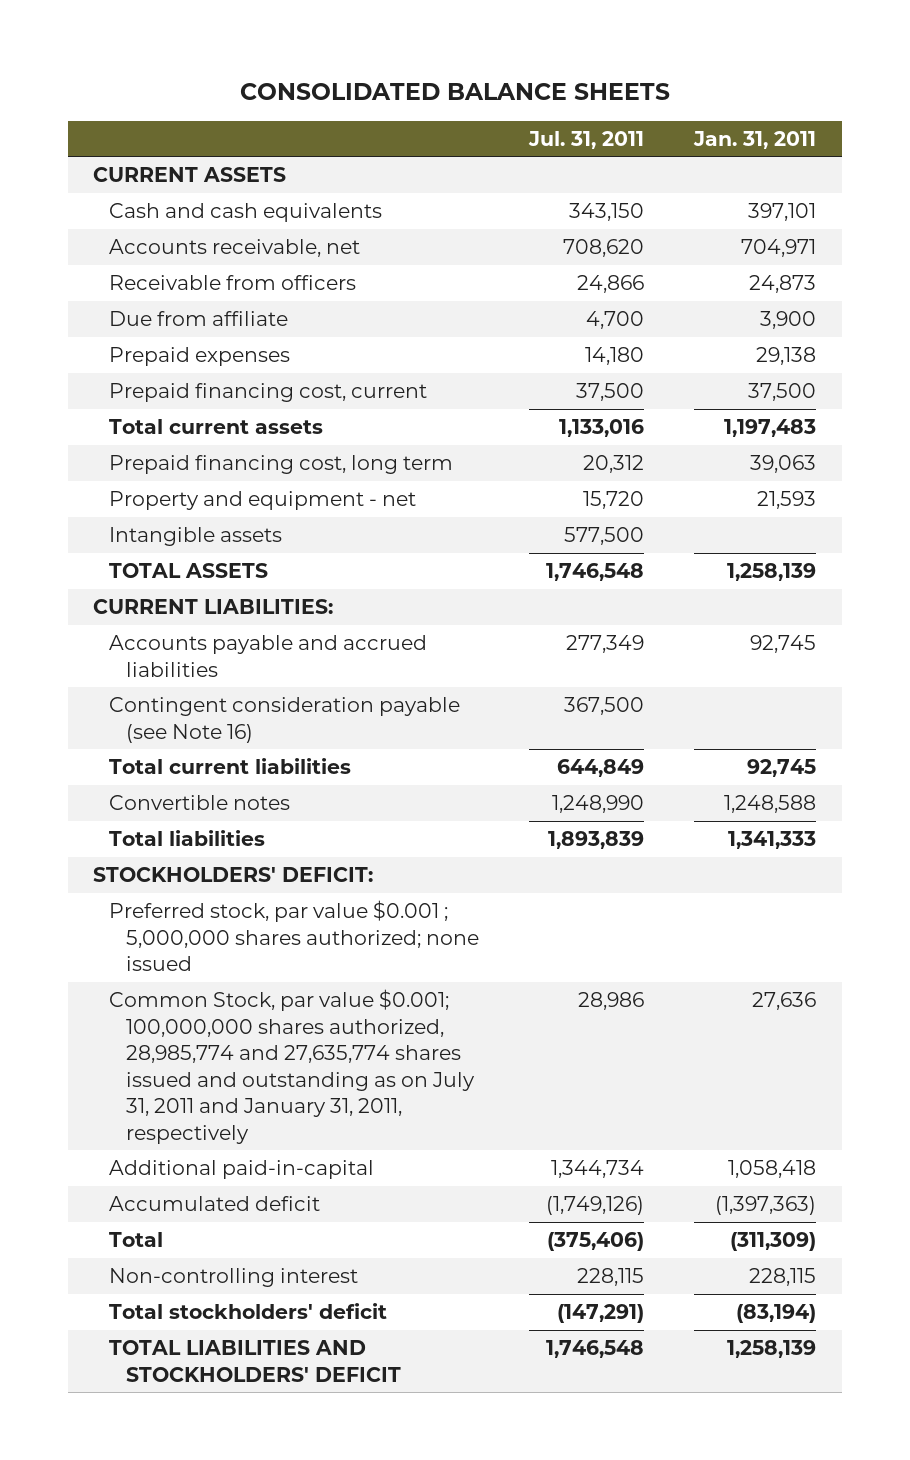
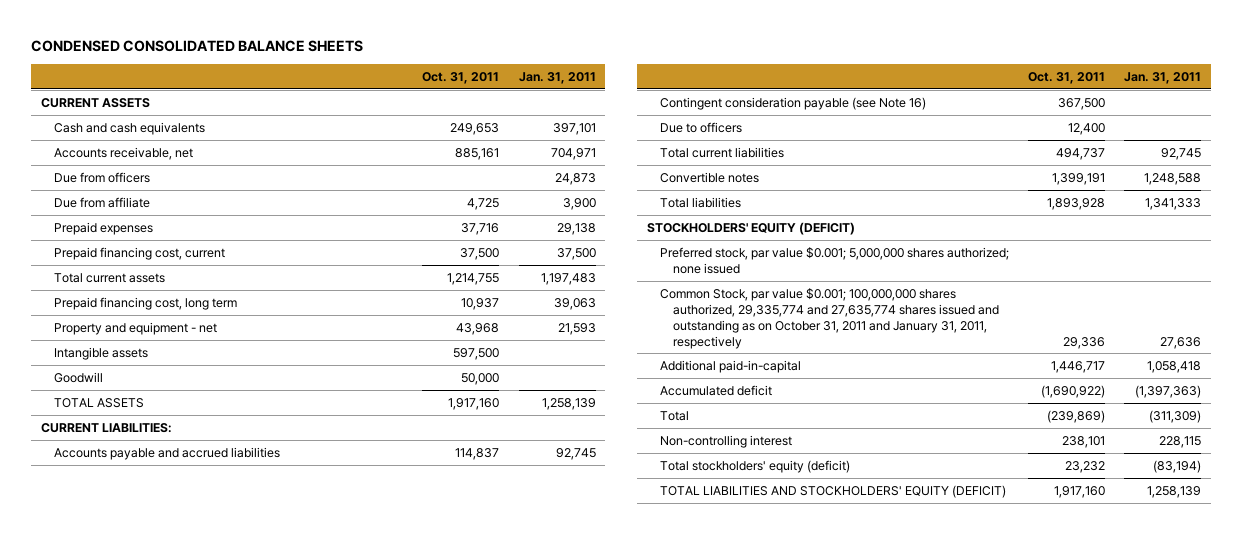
- CONSOLIDATED BALANCE SHEETS
+ CONDENSED CONSOLIDATED BALANCE SHEETS
- | Jul. 31, 2011 | Jan. 31, 2011
+ | Oct. 31, 2011 | Jan. 31, 2011
- Receivable from officers | 24,866 | 24,873
+ Due from officers | | 24,873
+ Goodwill | 50,000 |
+ Due to officers | 12,400 |
- STOCKHOLDERS' DEFICIT:
- Preferred stock, par value $0.001 ; 5,000,000 shares authorized; none issued
- Common Stock, par value $0.001; 100,000,000 shares authorized, 28,985,774 and 27,635,774 shares issued and outstanding as on July 31, 2011 and January 31, 2011, respectively | 28,986 | 27,636
+ STOCKHOLDERS' EQUITY (DEFICIT)
+ Preferred stock, par value $0.001; 5,000,000 shares authorized; none issued
+ Common Stock, par value $0.001; 100,000,000 shares authorized, 29,335,774 and 27,635,774 shares issued and outstanding as on October 31, 2011 and January 31, 2011, respectively | 29,336 | 27,636
- Total stockholders' deficit | (147,291) | (83,194)
- TOTAL LIABILITIES AND STOCKHOLDERS' DEFICIT | 1,746,548 | 1,258,139
+ Total stockholders' equity (deficit) | 23,232 | (83,194)
+ TOTAL LIABILITIES AND STOCKHOLDERS' EQUITY (DEFICIT) | 1,917,160 | 1,258,139

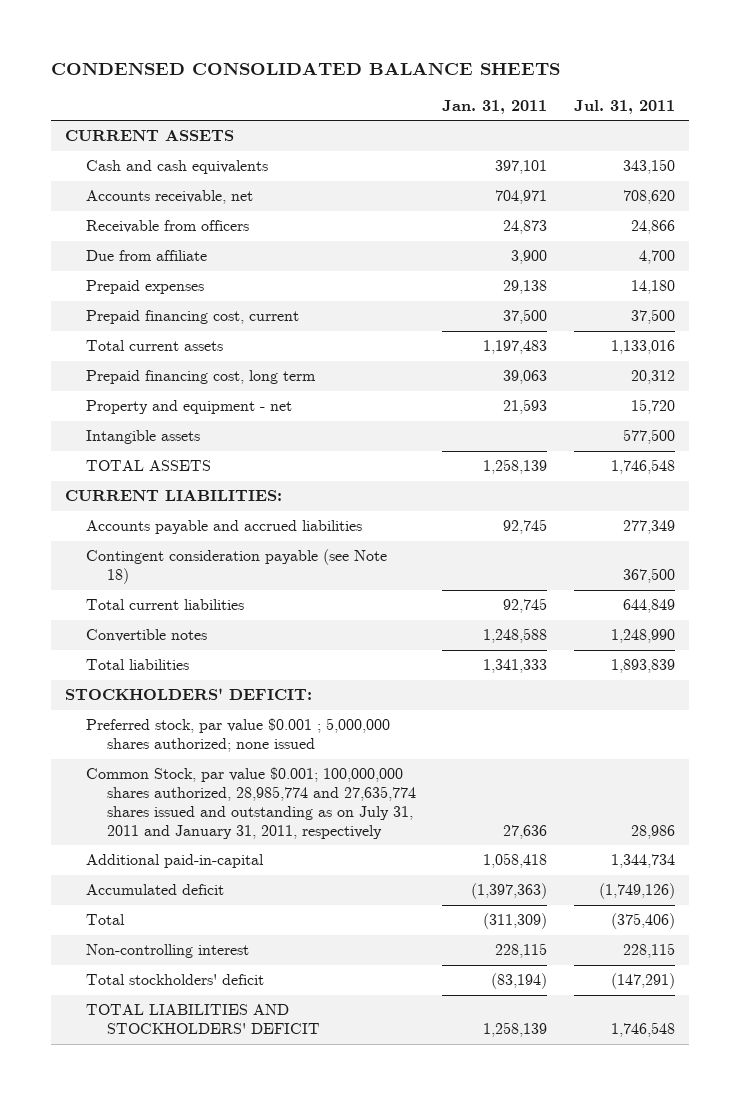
- | Oct. 31, 2011 | Jan. 31, 2011
+ | Jan. 31, 2011 | Jul. 31, 2011
- Due from officers | | 24,873
+ Receivable from officers | 24,873 | 24,866
- Goodwill | 50,000 |
- Contingent consideration payable (see Note 16) | 367,500 |
- Due to officers | 12,400 |
+ Contingent consideration payable (see Note 18) | | 367,500
- STOCKHOLDERS' EQUITY (DEFICIT)
- Preferred stock, par value $0.001; 5,000,000 shares authorized; none issued
- Common Stock, par value $0.001; 100,000,000 shares authorized, 29,335,774 and 27,635,774 shares issued and outstanding as on October 31, 2011 and January 31, 2011, respectively | 29,336 | 27,636
+ STOCKHOLDERS' DEFICIT:
+ Preferred stock, par value $0.001 ; 5,000,000 shares authorized; none issued
+ Common Stock, par value $0.001; 100,000,000 shares authorized, 28,985,774 and 27,635,774 shares issued and outstanding as on July 31, 2011 and January 31, 2011, respectively | 27,636 | 28,986
- Total stockholders' equity (deficit) | 23,232 | (83,194)
- TOTAL LIABILITIES AND STOCKHOLDERS' EQUITY (DEFICIT) | 1,917,160 | 1,258,139
+ Total stockholders' deficit | (83,194) | (147,291)
+ TOTAL LIABILITIES AND STOCKHOLDERS' DEFICIT | 1,258,139 | 1,746,548

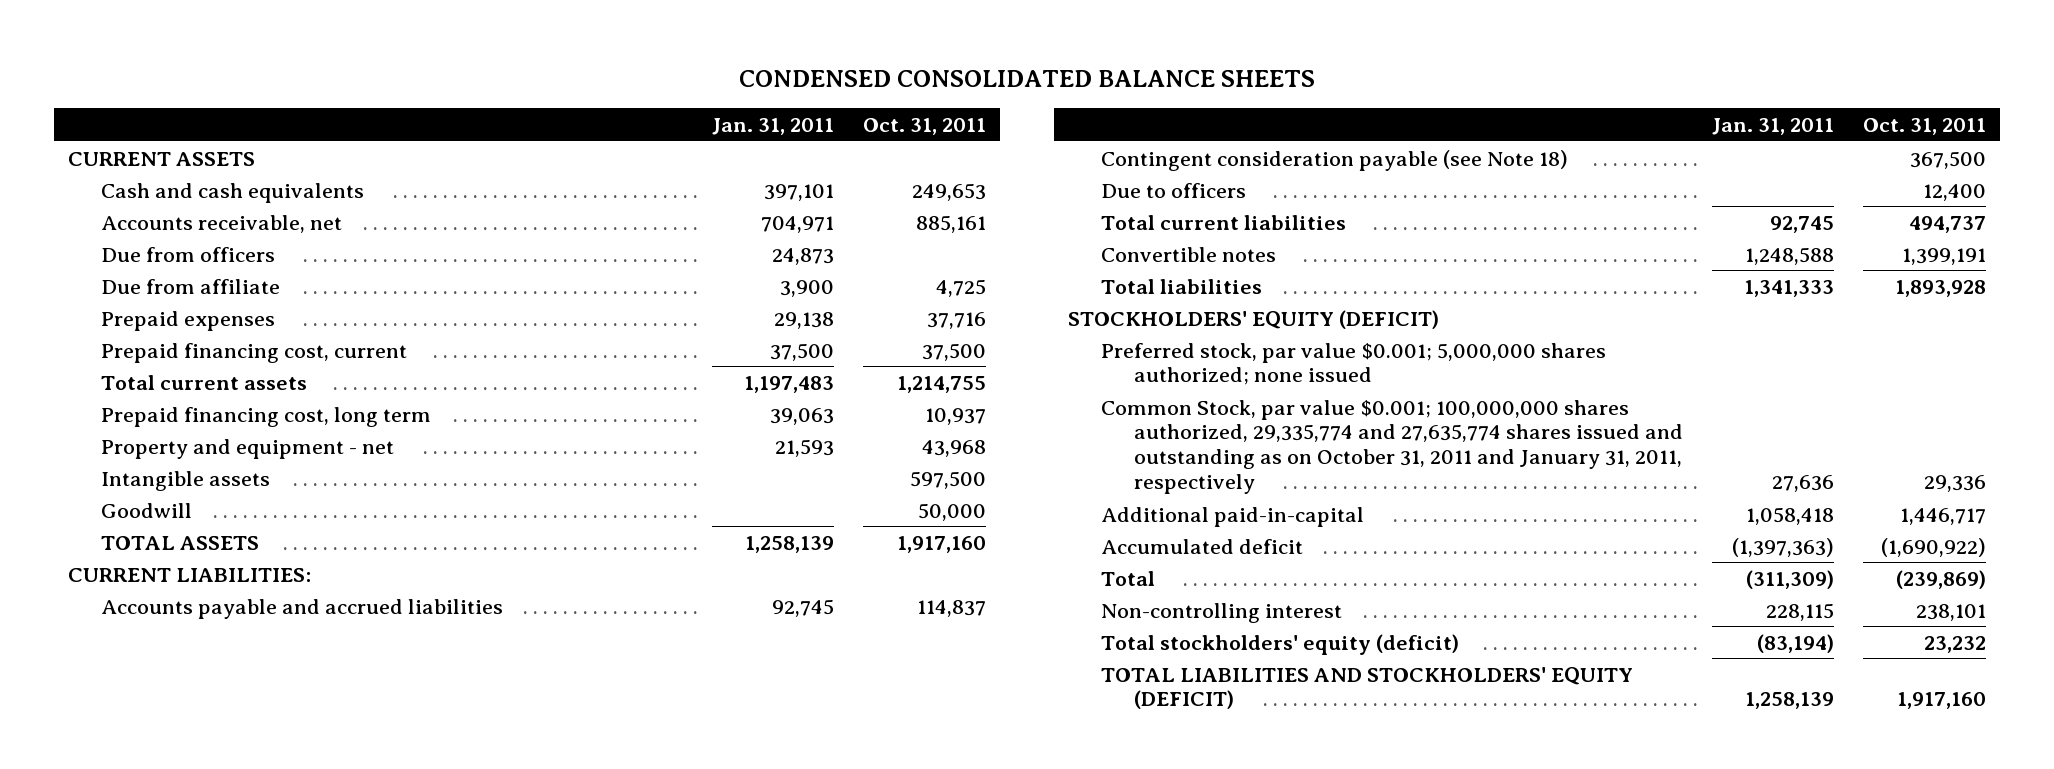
- | Jan. 31, 2011 | Jul. 31, 2011
+ | Jan. 31, 2011 | Oct. 31, 2011
- Receivable from officers | 24,873 | 24,866
+ Due from officers | 24,873 |
+ Goodwill | | 50,000
+ Due to officers | | 12,400
- STOCKHOLDERS' DEFICIT:
- Preferred stock, par value $0.001 ; 5,000,000 shares authorized; none issued
- Common Stock, par value $0.001; 100,000,000 shares authorized, 28,985,774 and 27,635,774 shares issued and outstanding as on July 31, 2011 and January 31, 2011, respectively | 27,636 | 28,986
+ STOCKHOLDERS' EQUITY (DEFICIT)
+ Preferred stock, par value $0.001; 5,000,000 shares authorized; none issued
+ Common Stock, par value $0.001; 100,000,000 shares authorized, 29,335,774 and 27,635,774 shares issued and outstanding as on October 31, 2011 and January 31, 2011, respectively | 27,636 | 29,336
- Total stockholders' deficit | (83,194) | (147,291)
- TOTAL LIABILITIES AND STOCKHOLDERS' DEFICIT | 1,258,139 | 1,746,548
+ Total stockholders' equity (deficit) | (83,194) | 23,232
+ TOTAL LIABILITIES AND STOCKHOLDERS' EQUITY (DEFICIT) | 1,258,139 | 1,917,160

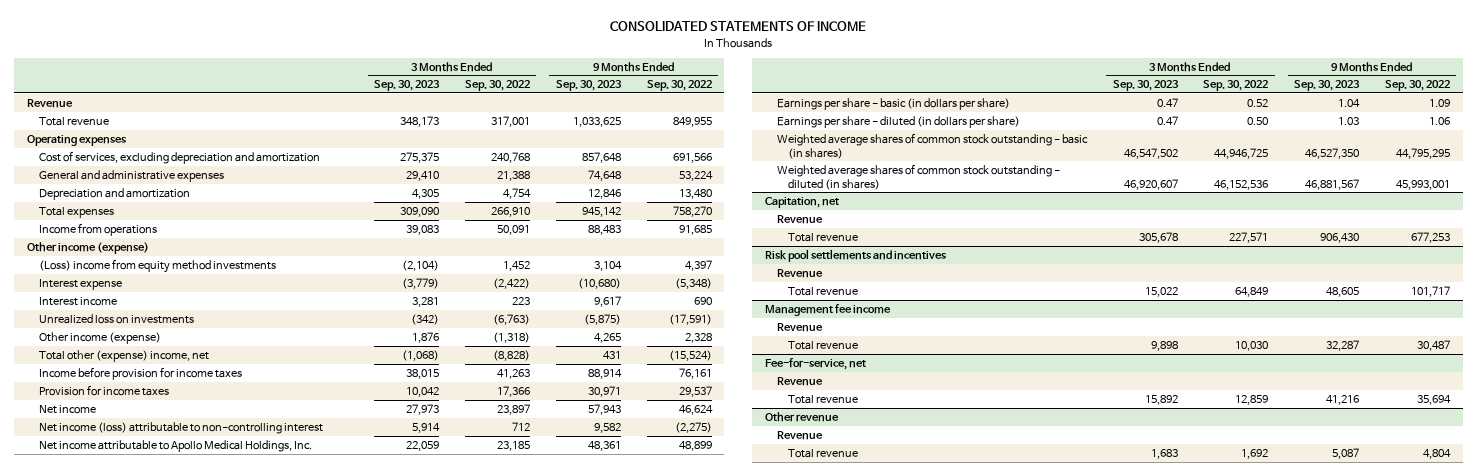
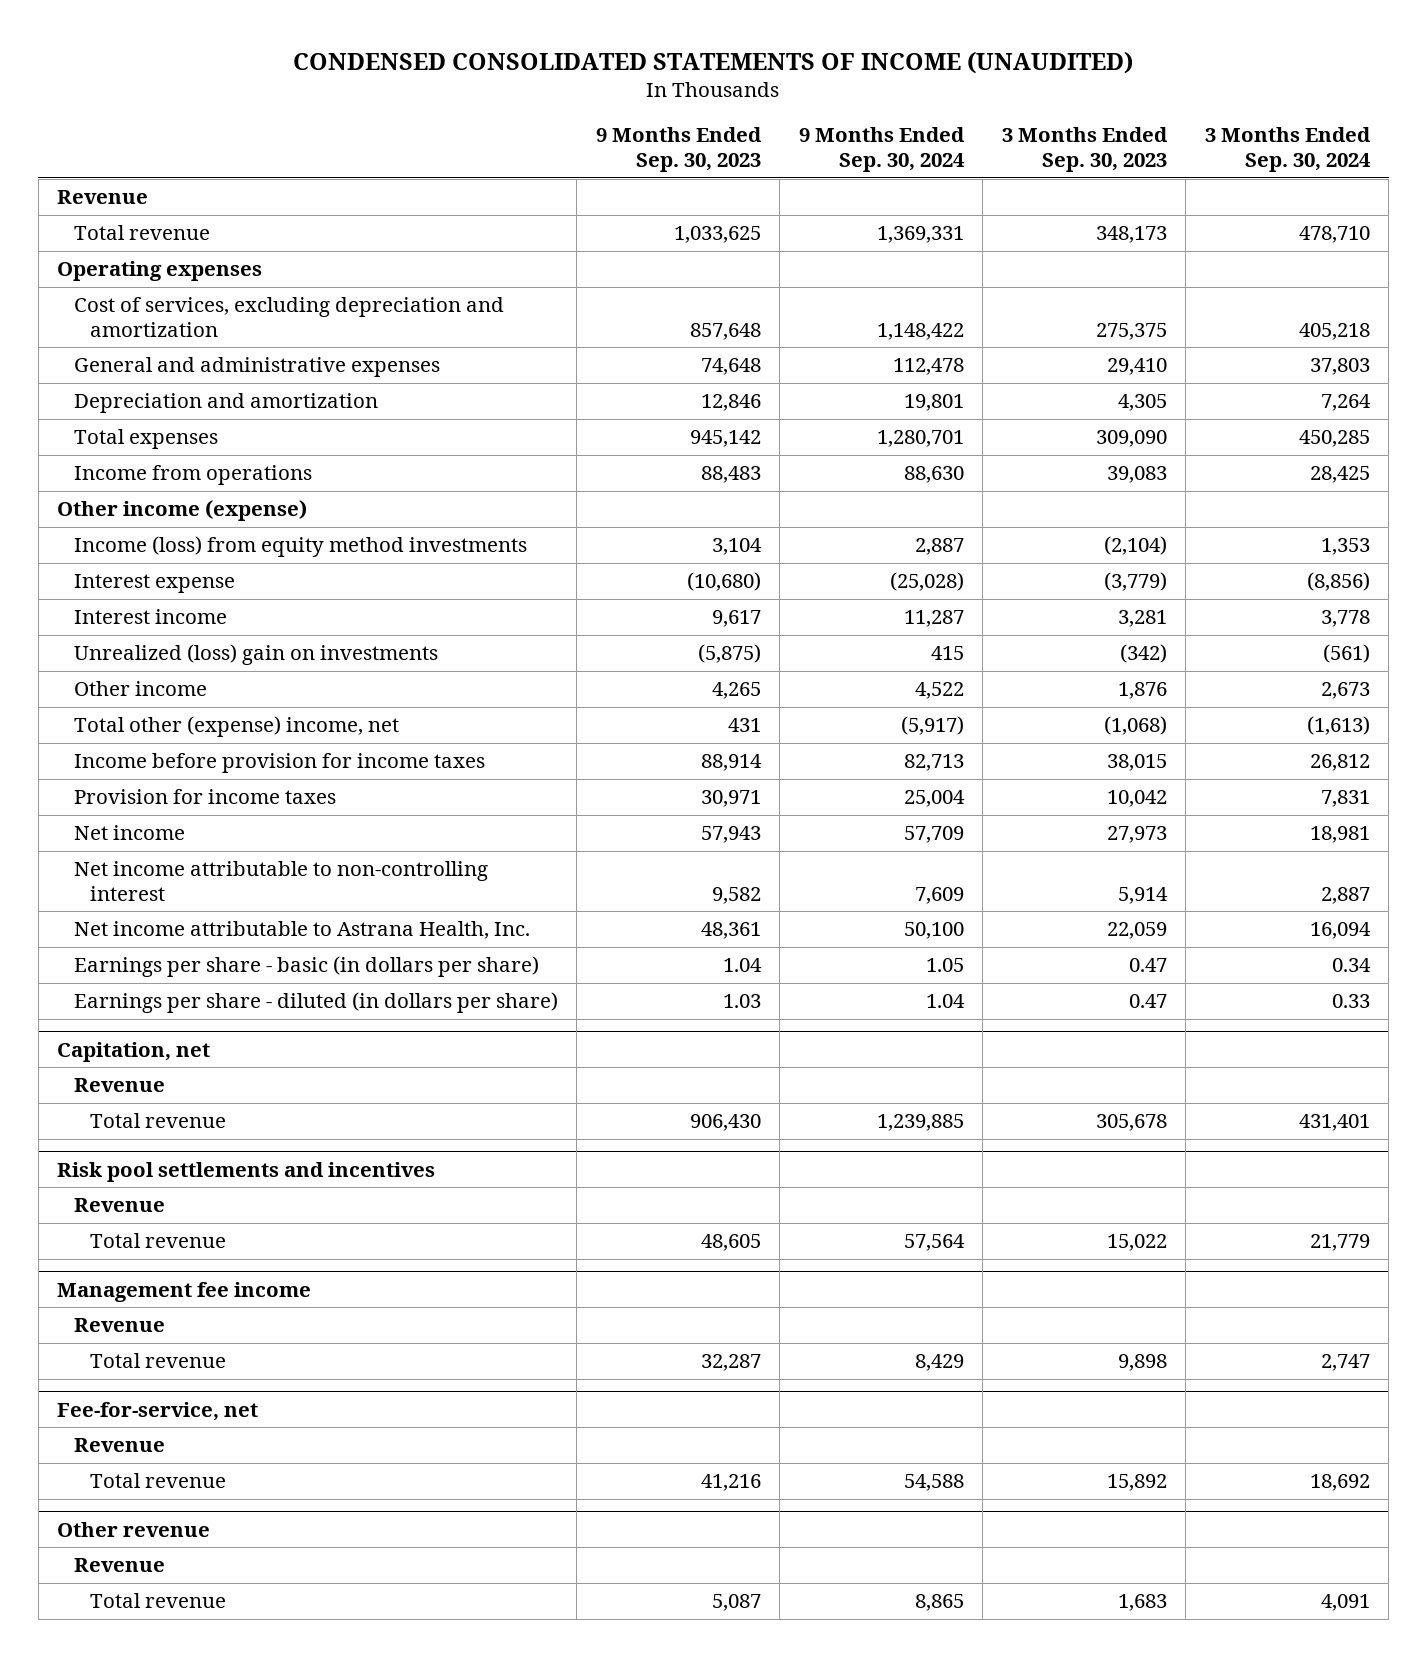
- CONSOLIDATED STATEMENTS OF INCOME
+ CONDENSED CONSOLIDATED STATEMENTS OF INCOME (UNAUDITED)
- | 3 Months Ended Sep. 30, 2023 | 3 Months Ended Sep. 30, 2022 | 9 Months Ended Sep. 30, 2023 | 9 Months Ended Sep. 30, 2022
+ | 9 Months Ended Sep. 30, 2023 | 9 Months Ended Sep. 30, 2024 | 3 Months Ended Sep. 30, 2023 | 3 Months Ended Sep. 30, 2024
- (Loss) income from equity method investments | (2,104) | 1,452 | 3,104 | 4,397
+ Income (loss) from equity method investments | 3,104 | 2,887 | (2,104) | 1,353
- Unrealized loss on investments | (342) | (6,763) | (5,875) | (17,591)
- Other income (expense) | 1,876 | (1,318) | 4,265 | 2,328
+ Unrealized (loss) gain on investments | (5,875) | 415 | (342) | (561)
+ Other income | 4,265 | 4,522 | 1,876 | 2,673
- Net income (loss) attributable to non-controlling interest | 5,914 | 712 | 9,582 | (2,275)
- Net income attributable to Apollo Medical Holdings, Inc. | 22,059 | 23,185 | 48,361 | 48,899
+ Net income attributable to non-controlling interest | 9,582 | 7,609 | 5,914 | 2,887
+ Net income attributable to Astrana Health, Inc. | 48,361 | 50,100 | 22,059 | 16,094
- Weighted average shares of common stock outstanding - basic (in shares) | 46,547,502 | 44,946,725 | 46,527,350 | 44,795,295
- Weighted average shares of common stock outstanding - diluted (in shares) | 46,920,607 | 46,152,536 | 46,881,567 | 45,993,001

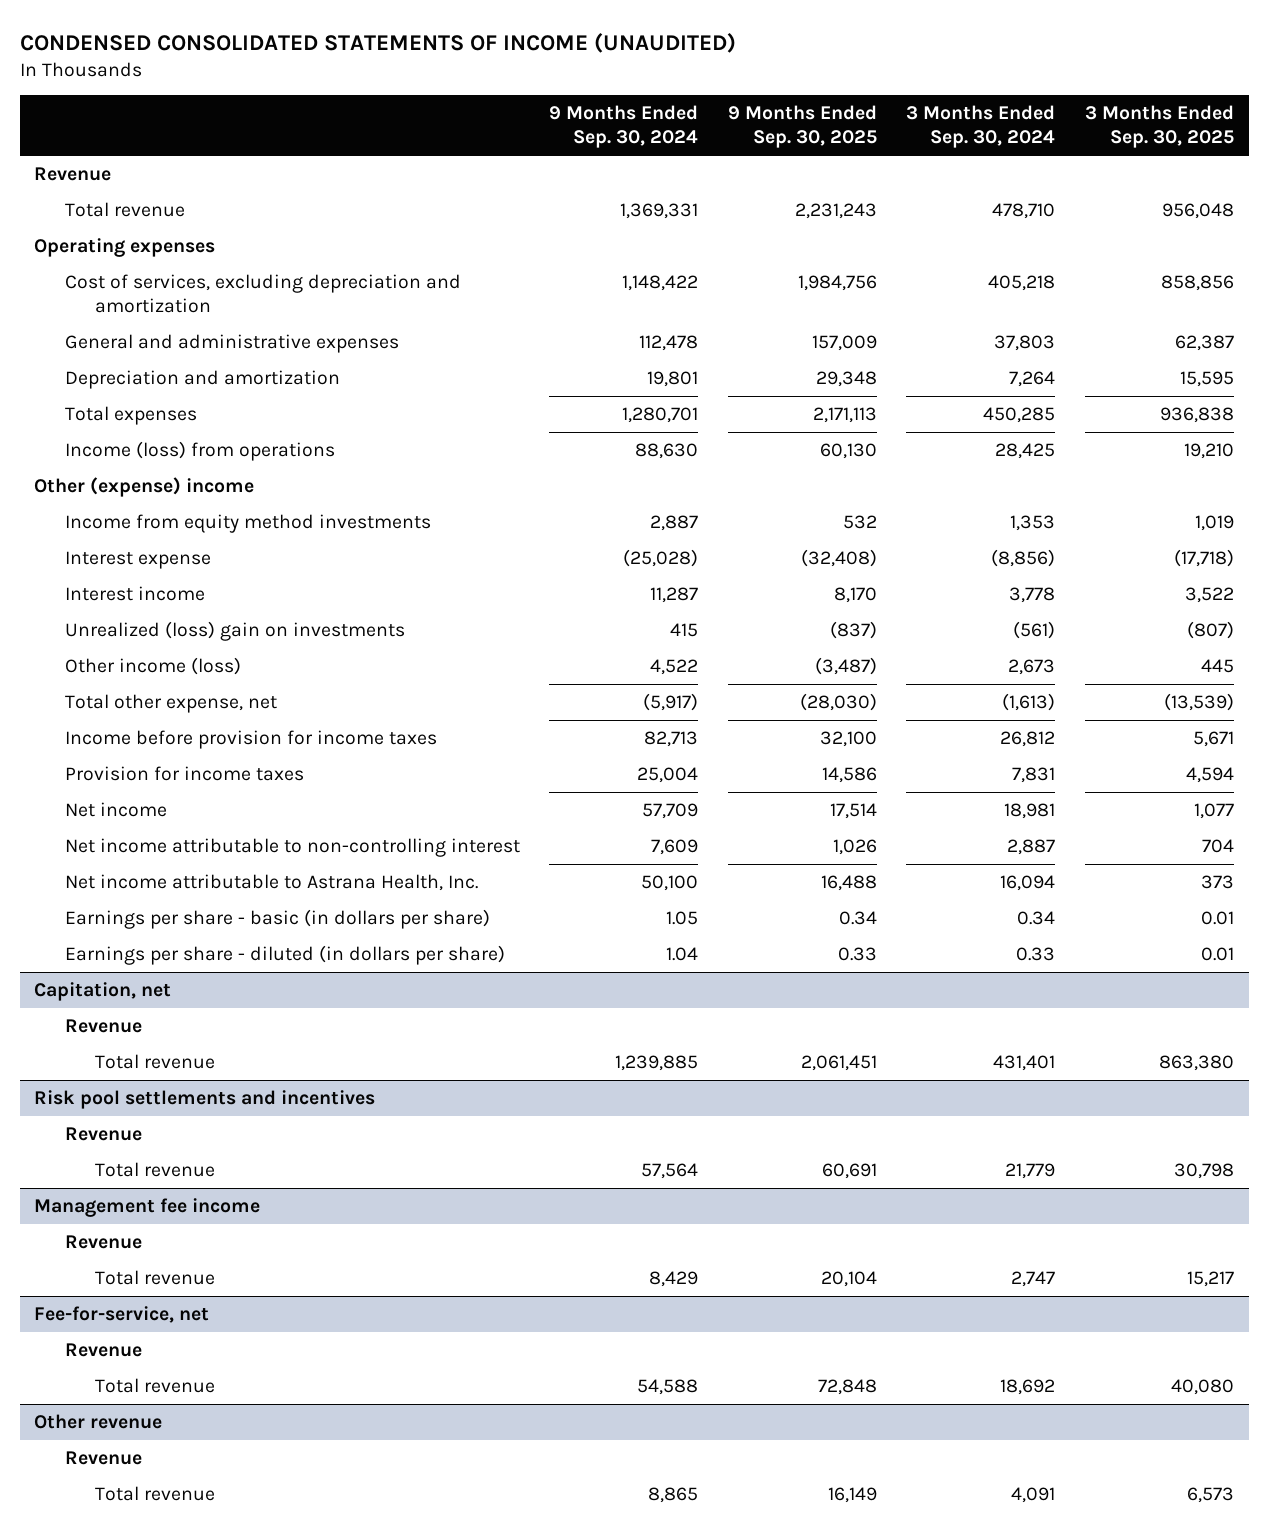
- | 9 Months Ended Sep. 30, 2023 | 9 Months Ended Sep. 30, 2024 | 3 Months Ended Sep. 30, 2023 | 3 Months Ended Sep. 30, 2024
+ | 9 Months Ended Sep. 30, 2024 | 9 Months Ended Sep. 30, 2025 | 3 Months Ended Sep. 30, 2024 | 3 Months Ended Sep. 30, 2025
- Income from operations | 88,483 | 88,630 | 39,083 | 28,425
- Other income (expense)
- Income (loss) from equity method investments | 3,104 | 2,887 | (2,104) | 1,353
+ Income (loss) from operations | 88,630 | 60,130 | 28,425 | 19,210
+ Other (expense) income
+ Income from equity method investments | 2,887 | 532 | 1,353 | 1,019
- Other income | 4,265 | 4,522 | 1,876 | 2,673
- Total other (expense) income, net | 431 | (5,917) | (1,068) | (1,613)
+ Other income (loss) | 4,522 | (3,487) | 2,673 | 445
+ Total other expense, net | (5,917) | (28,030) | (1,613) | (13,539)

